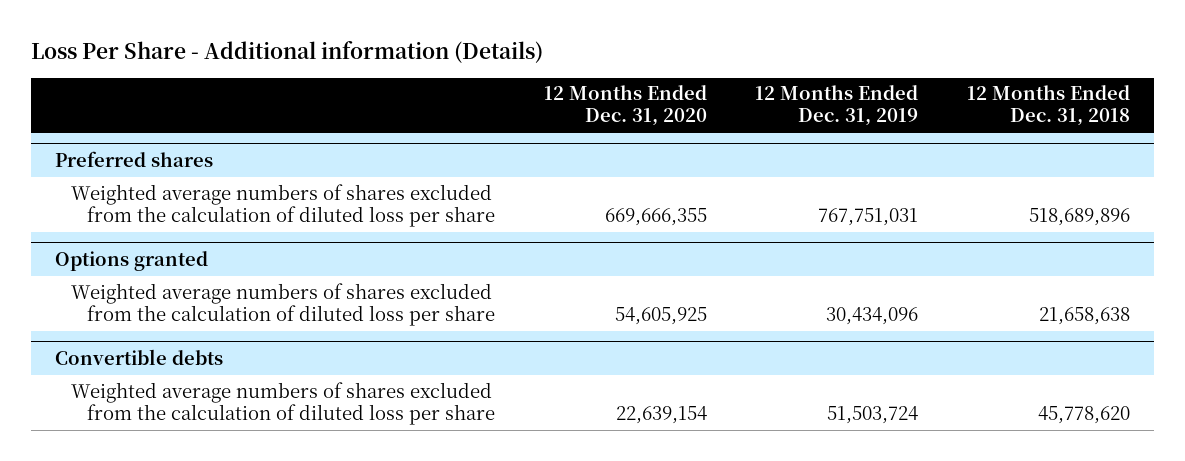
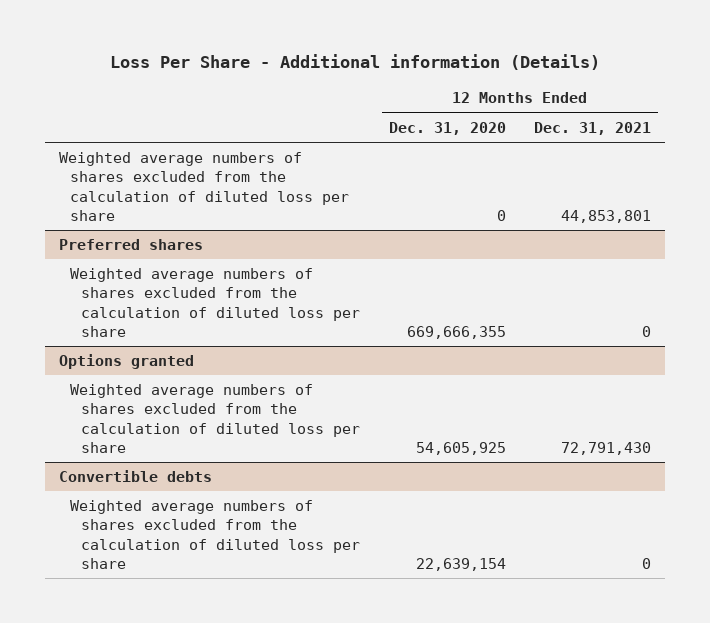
- | 12 Months Ended Dec. 31, 2020 | 12 Months Ended Dec. 31, 2019 | 12 Months Ended Dec. 31, 2018
+ | 12 Months Ended Dec. 31, 2020 | 12 Months Ended Dec. 31, 2021
+ Weighted average numbers of shares excluded from the calculation of diluted loss per share | 0 | 44,853,801

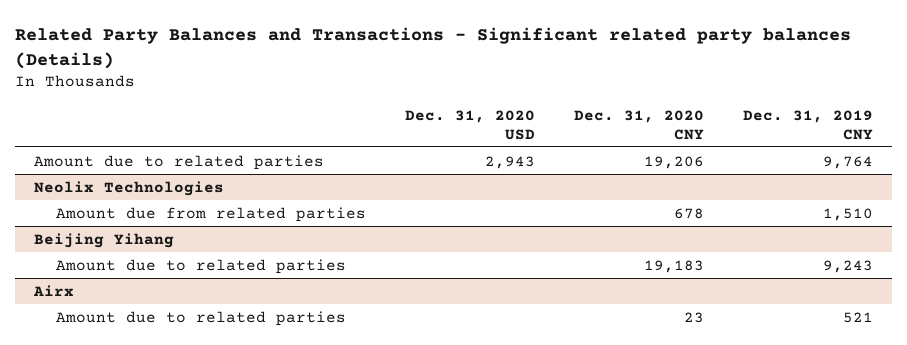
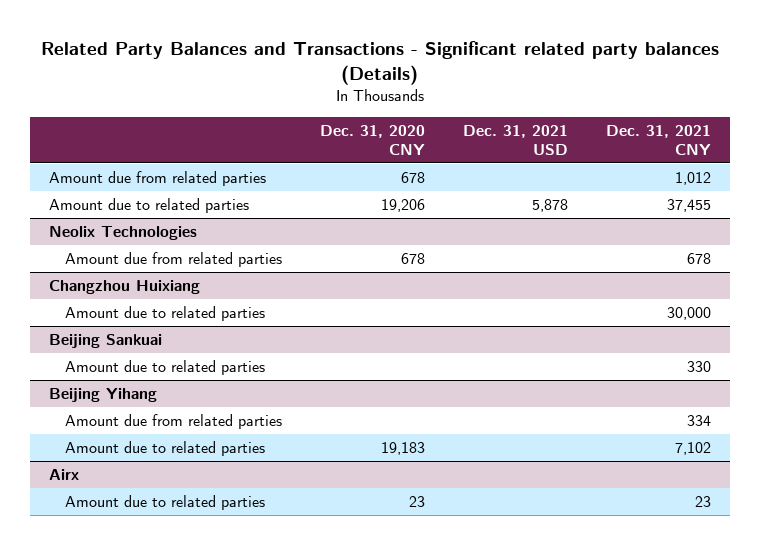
- | Dec. 31, 2020 USD | Dec. 31, 2020 CNY | Dec. 31, 2019 CNY
+ | Dec. 31, 2020 CNY | Dec. 31, 2021 USD | Dec. 31, 2021 CNY
+ Amount due from related parties | 678 | | 1,012
+ Changzhou Huixiang
+ Amount due to related parties | | | 30,000
+ Beijing Sankuai
+ Amount due to related parties | | | 330
@ Beijing Yihang
+ Amount due from related parties | | | 334

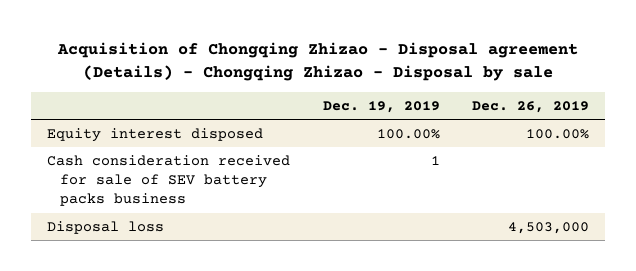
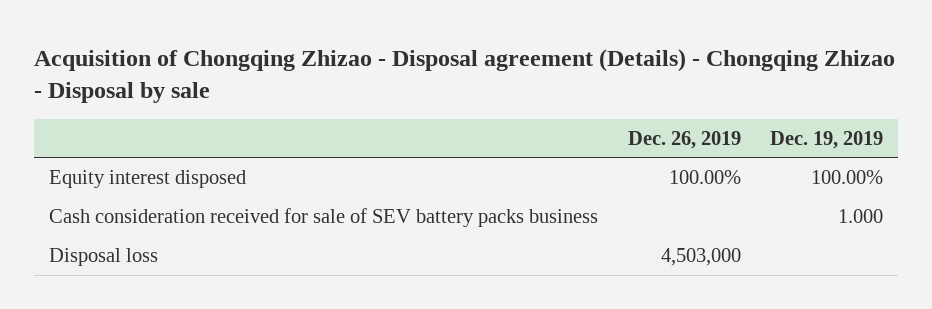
- | Dec. 19, 2019 | Dec. 26, 2019
+ | Dec. 26, 2019 | Dec. 19, 2019
- Cash consideration received for sale of SEV battery packs business | 1 |
+ Cash consideration received for sale of SEV battery packs business | | 1.000

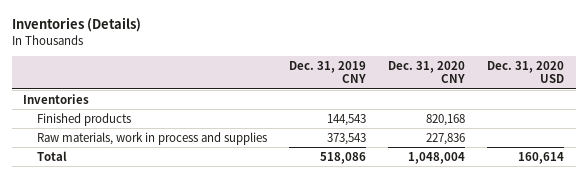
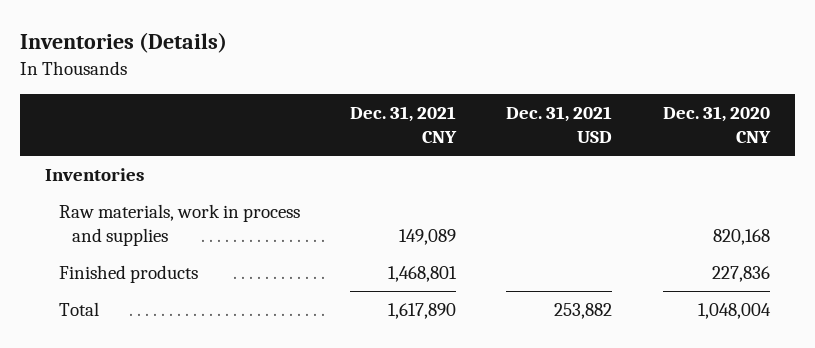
- | Dec. 31, 2019 CNY | Dec. 31, 2020 CNY | Dec. 31, 2020 USD
+ | Dec. 31, 2021 CNY | Dec. 31, 2021 USD | Dec. 31, 2020 CNY
- Finished products | 144,543 | 820,168 |
- Raw materials, work in process and supplies | 373,543 | 227,836 |
+ Raw materials, work in process and supplies | 149,089 | | 820,168
+ Finished products | 1,468,801 | | 227,836

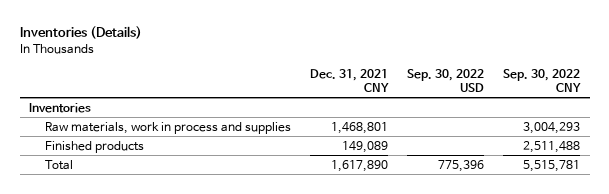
- | Dec. 31, 2021 CNY | Dec. 31, 2021 USD | Dec. 31, 2020 CNY
+ | Dec. 31, 2021 CNY | Sep. 30, 2022 USD | Sep. 30, 2022 CNY
- Raw materials, work in process and supplies | 149,089 | | 820,168
- Finished products | 1,468,801 | | 227,836
+ Raw materials, work in process and supplies | 1,468,801 | | 3,004,293
+ Finished products | 149,089 | | 2,511,488

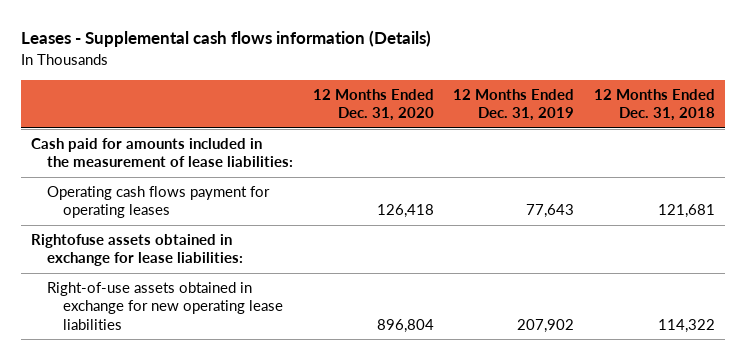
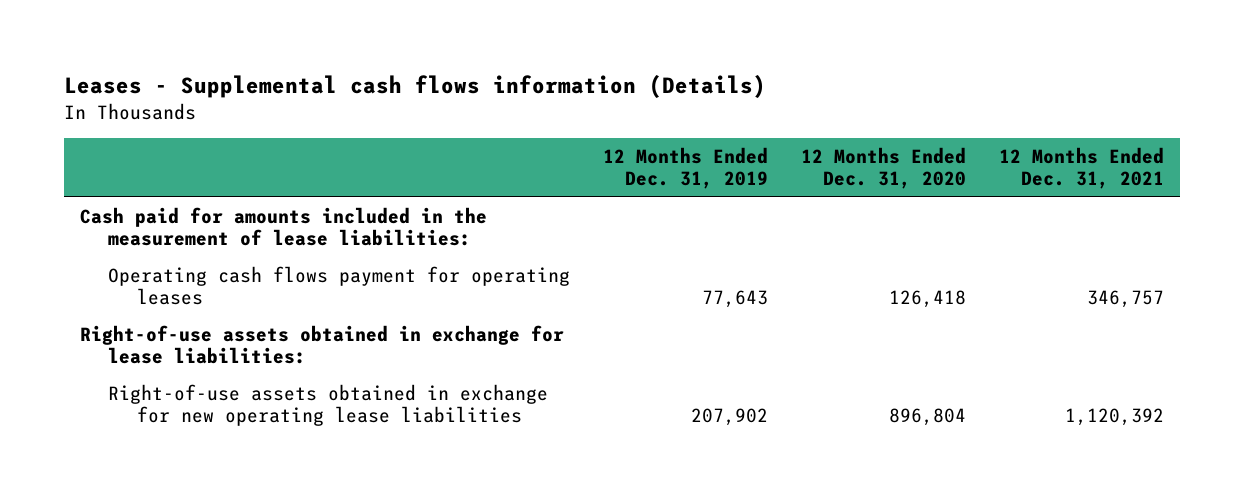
- | 12 Months Ended Dec. 31, 2020 | 12 Months Ended Dec. 31, 2019 | 12 Months Ended Dec. 31, 2018
+ | 12 Months Ended Dec. 31, 2019 | 12 Months Ended Dec. 31, 2020 | 12 Months Ended Dec. 31, 2021
- Rightofuse assets obtained in exchange for lease liabilities:
+ Right-of-use assets obtained in exchange for lease liabilities:

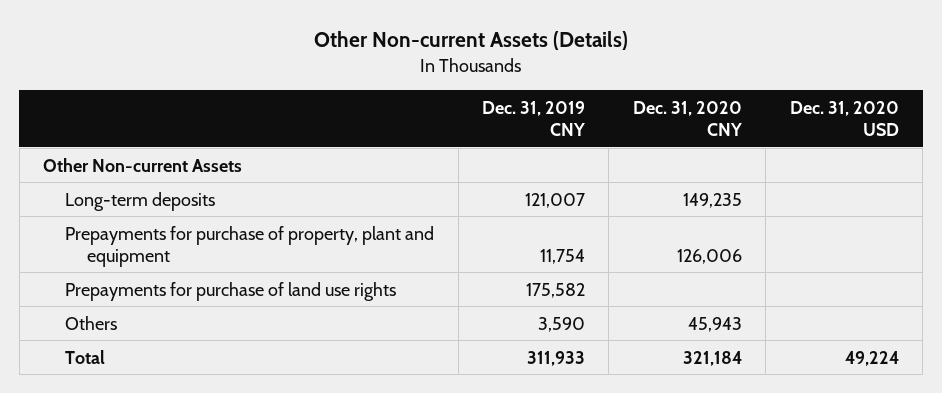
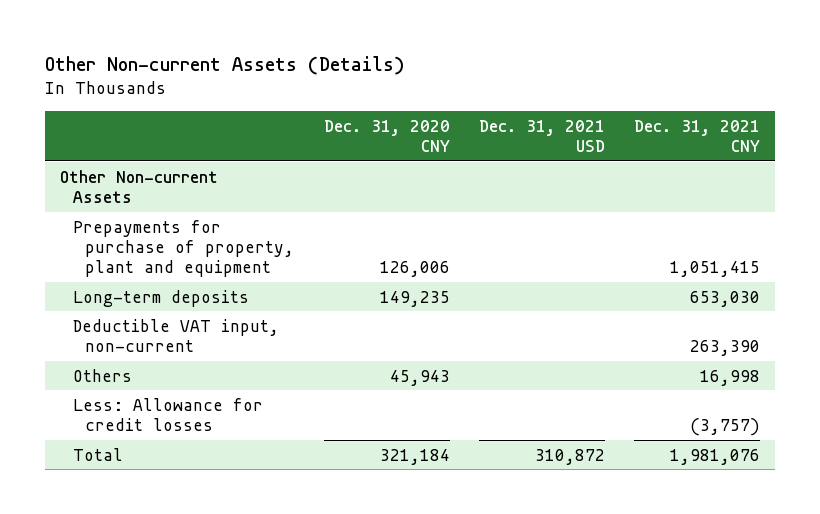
- | Dec. 31, 2019 CNY | Dec. 31, 2020 CNY | Dec. 31, 2020 USD
+ | Dec. 31, 2020 CNY | Dec. 31, 2021 USD | Dec. 31, 2021 CNY
- Prepayments for purchase of land use rights | 175,582 | |
moved down: Long-term deposits | 149,235 | | 653,030
+ Deductible VAT input, non-current | | | 263,390
+ Less: Allowance for credit losses | | | (3,757)

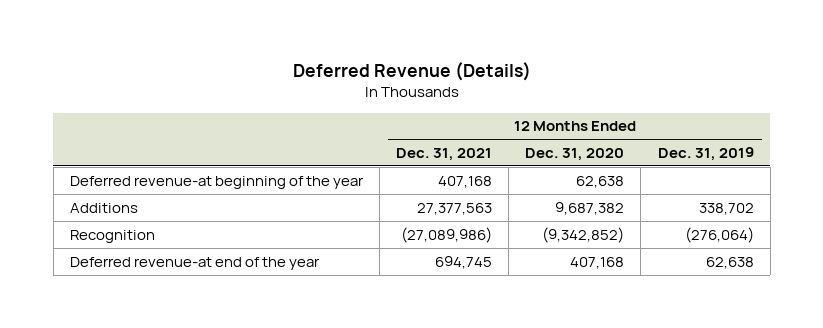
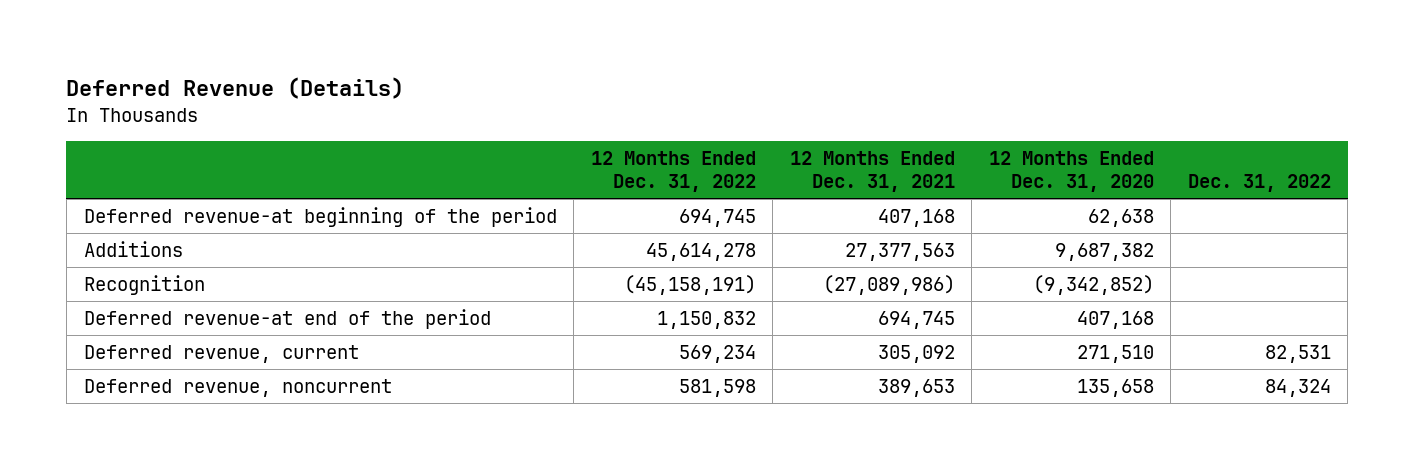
- | 12 Months Ended Dec. 31, 2021 | 12 Months Ended Dec. 31, 2020 | 12 Months Ended Dec. 31, 2019
+ | 12 Months Ended Dec. 31, 2022 | 12 Months Ended Dec. 31, 2021 | 12 Months Ended Dec. 31, 2020 | Dec. 31, 2022
- Deferred revenue-at beginning of the year | 407,168 | 62,638 |
+ Deferred revenue-at beginning of the period | 694,745 | 407,168 | 62,638 |
- Deferred revenue-at end of the year | 694,745 | 407,168 | 62,638
+ Deferred revenue-at end of the period | 1,150,832 | 694,745 | 407,168 |
+ Deferred revenue, current | 569,234 | 305,092 | 271,510 | 82,531
+ Deferred revenue, noncurrent | 581,598 | 389,653 | 135,658 | 84,324

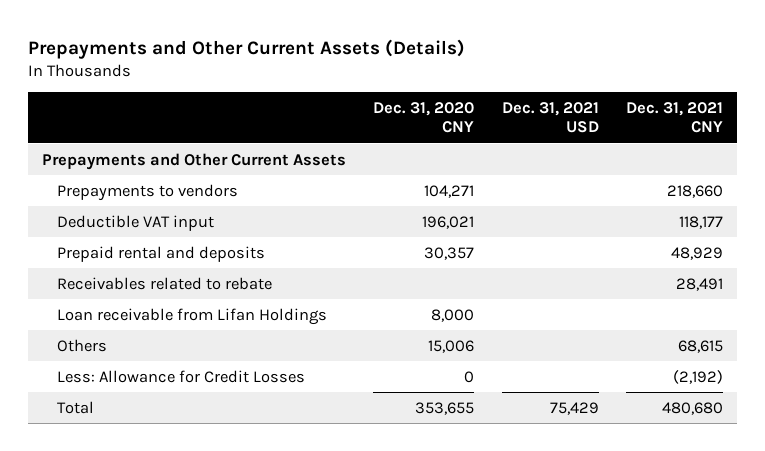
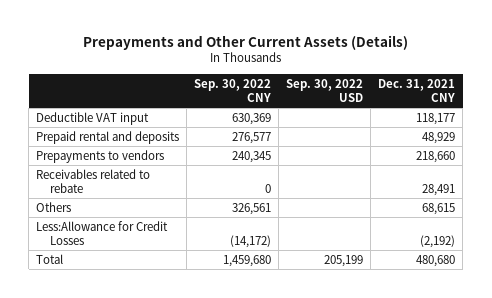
- | Dec. 31, 2020 CNY | Dec. 31, 2021 USD | Dec. 31, 2021 CNY
+ | Sep. 30, 2022 CNY | Sep. 30, 2022 USD | Dec. 31, 2021 CNY
- Prepayments and Other Current Assets
moved down: Prepayments to vendors | 240,345 | | 218,660
- Loan receivable from Lifan Holdings | 8,000 | |
- Less: Allowance for Credit Losses | 0 | | (2,192)
+ Less:Allowance for Credit Losses | (14,172) | | (2,192)

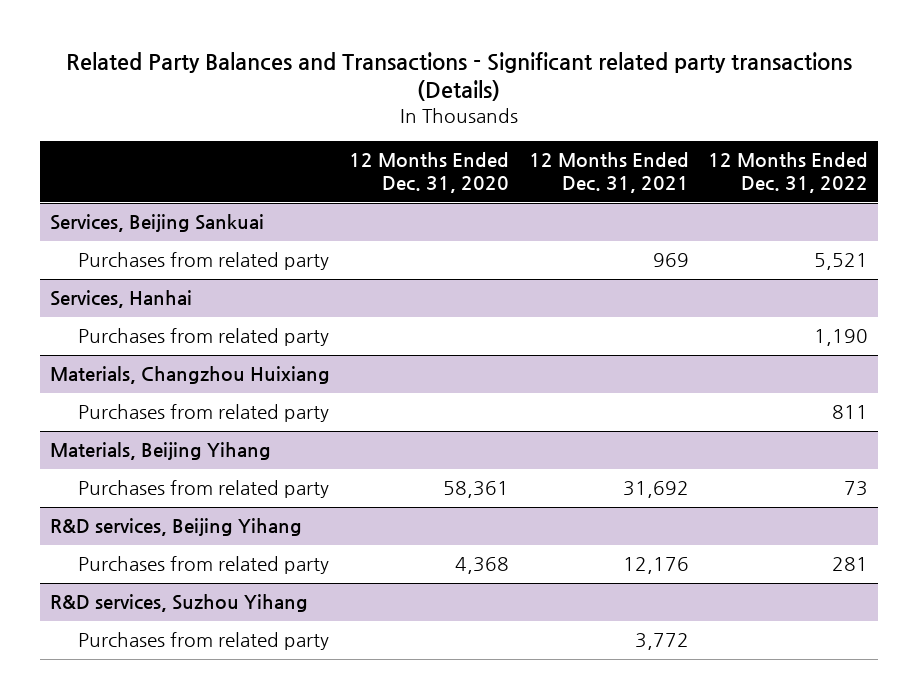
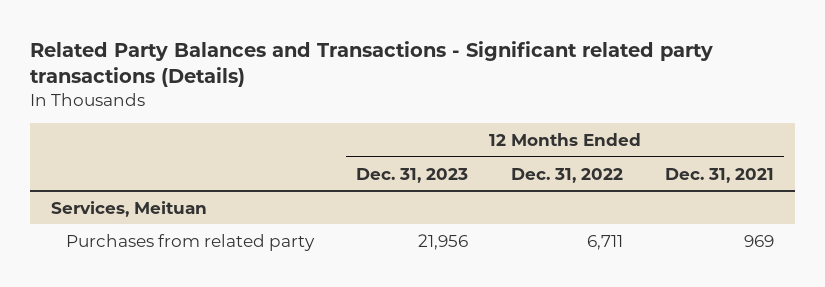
- | 12 Months Ended Dec. 31, 2020 | 12 Months Ended Dec. 31, 2021 | 12 Months Ended Dec. 31, 2022
+ | 12 Months Ended Dec. 31, 2023 | 12 Months Ended Dec. 31, 2022 | 12 Months Ended Dec. 31, 2021
- Services, Beijing Sankuai
- Purchases from related party | | 969 | 5,521
- Services, Hanhai
- Purchases from related party | | | 1,190
- Materials, Changzhou Huixiang
- Purchases from related party | | | 811
- Materials, Beijing Yihang
- Purchases from related party | 58,361 | 31,692 | 73
- R&D services, Beijing Yihang
- Purchases from related party | 4,368 | 12,176 | 281
- R&D services, Suzhou Yihang
- Purchases from related party | | 3,772 |
+ Services, Meituan
+ Purchases from related party | 21,956 | 6,711 | 969

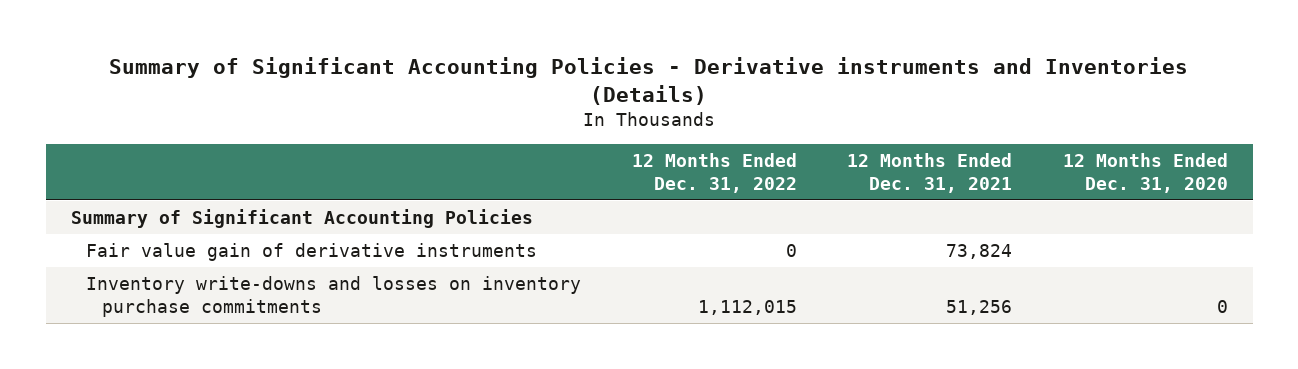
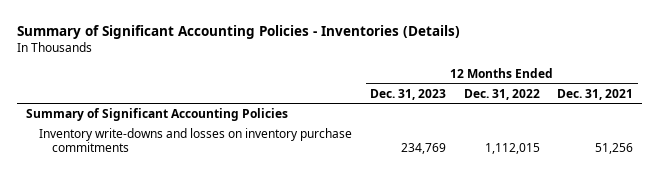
- Summary of Significant Accounting Policies - Derivative instruments and Inventories (Details)
+ Summary of Significant Accounting Policies - Inventories (Details)
- | 12 Months Ended Dec. 31, 2022 | 12 Months Ended Dec. 31, 2021 | 12 Months Ended Dec. 31, 2020
+ | 12 Months Ended Dec. 31, 2023 | 12 Months Ended Dec. 31, 2022 | 12 Months Ended Dec. 31, 2021
- Fair value gain of derivative instruments | 0 | 73,824 |

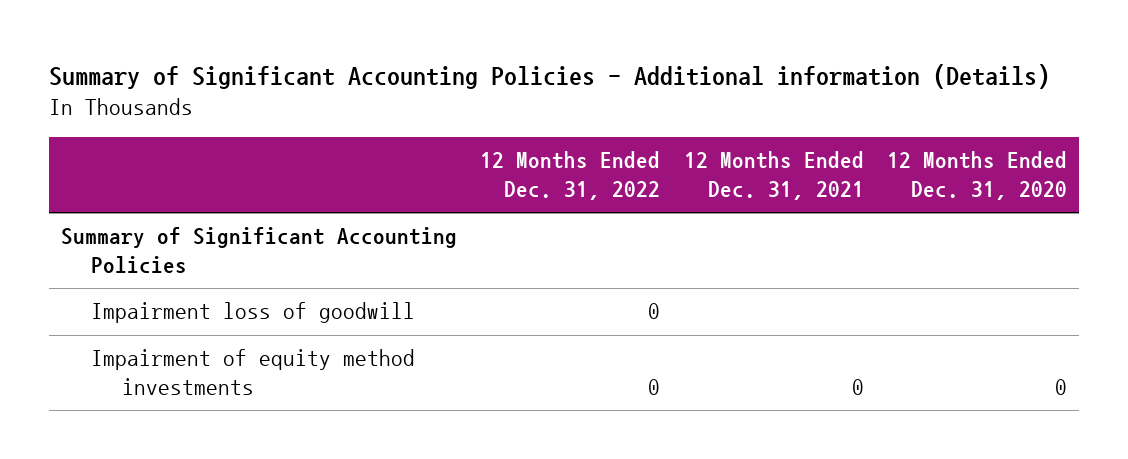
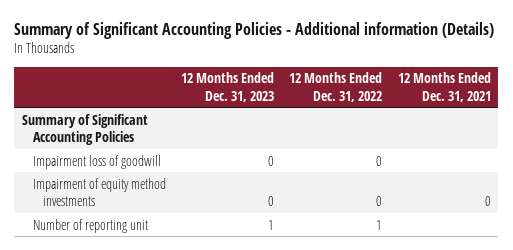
- | 12 Months Ended Dec. 31, 2022 | 12 Months Ended Dec. 31, 2021 | 12 Months Ended Dec. 31, 2020
+ | 12 Months Ended Dec. 31, 2023 | 12 Months Ended Dec. 31, 2022 | 12 Months Ended Dec. 31, 2021
+ Number of reporting unit | 1 | 1 |

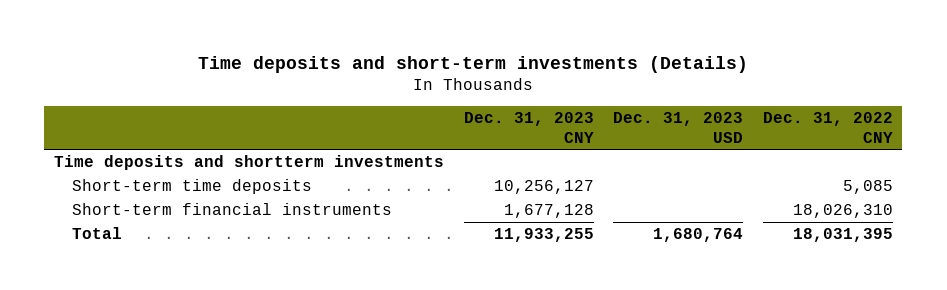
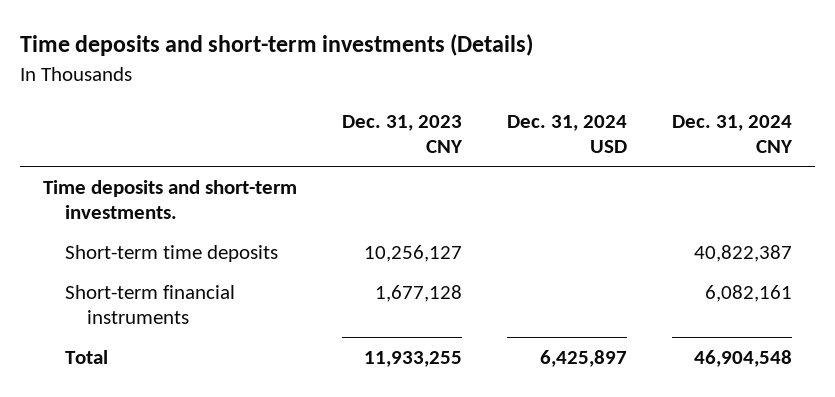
- | Dec. 31, 2023 CNY | Dec. 31, 2023 USD | Dec. 31, 2022 CNY
+ | Dec. 31, 2023 CNY | Dec. 31, 2024 USD | Dec. 31, 2024 CNY
- Time deposits and shortterm investments
+ Time deposits and short-term investments.

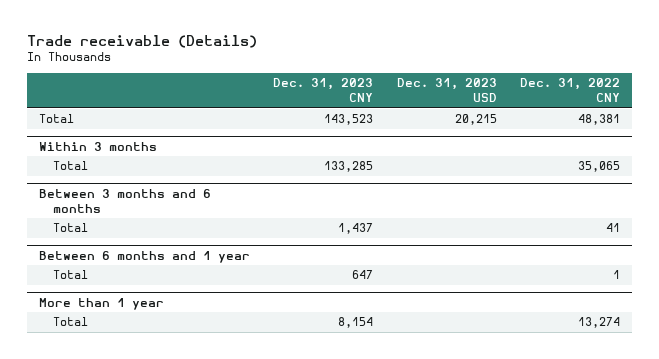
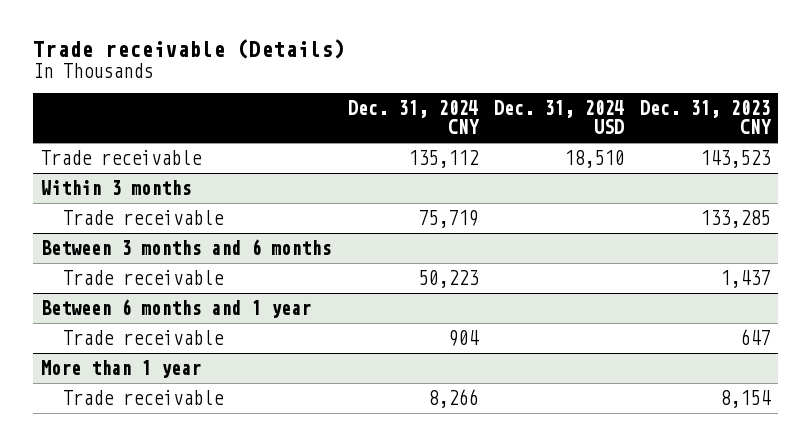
- | Dec. 31, 2023 CNY | Dec. 31, 2023 USD | Dec. 31, 2022 CNY
+ | Dec. 31, 2024 CNY | Dec. 31, 2024 USD | Dec. 31, 2023 CNY
- Total | 143,523 | 20,215 | 48,381
+ Trade receivable | 135,112 | 18,510 | 143,523
@ Within 3 months
- Total | 133,285 | | 35,065
+ Trade receivable | 75,719 | | 133,285
@ Between 3 months and 6 months
- Total | 1,437 | | 41
+ Trade receivable | 50,223 | | 1,437
@ Between 6 months and 1 year
- Total | 647 | | 1
+ Trade receivable | 904 | | 647
@ More than 1 year
- Total | 8,154 | | 13,274
+ Trade receivable | 8,266 | | 8,154

